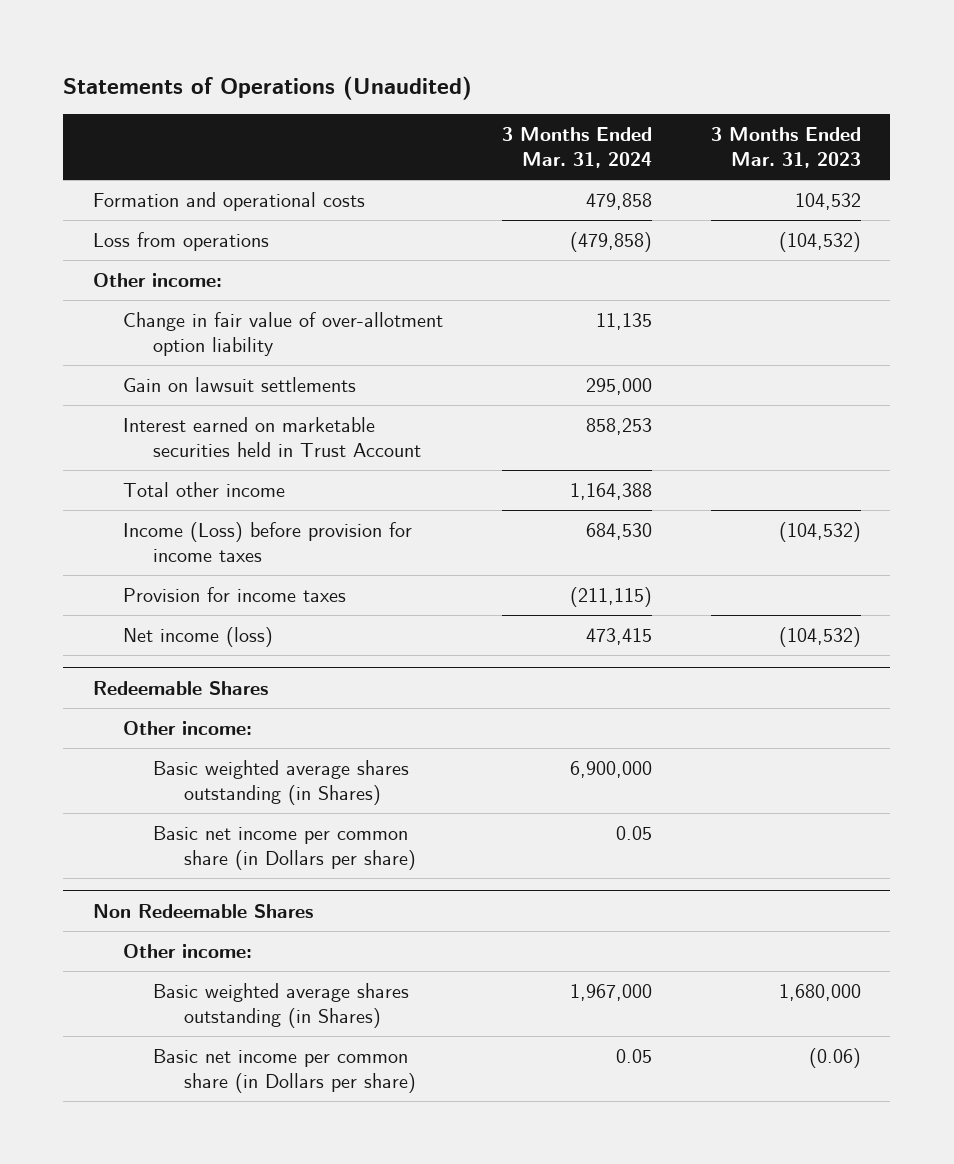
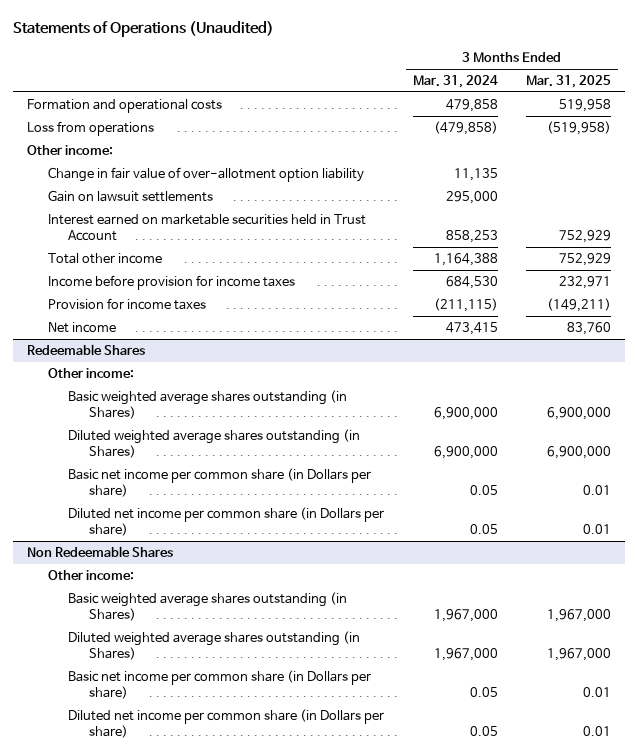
- | 3 Months Ended Mar. 31, 2024 | 3 Months Ended Mar. 31, 2023
+ | 3 Months Ended Mar. 31, 2024 | 3 Months Ended Mar. 31, 2025
- Income (Loss) before provision for income taxes | 684,530 | (104,532)
+ Income before provision for income taxes | 684,530 | 232,971
- Net income (loss) | 473,415 | (104,532)
+ Net income | 473,415 | 83,760
@ Redeemable Shares
+ Diluted weighted average shares outstanding (in Shares) | 6,900,000 | 6,900,000
+ Diluted net income per common share (in Dollars per share) | 0.05 | 0.01
@ Non Redeemable Shares
+ Diluted weighted average shares outstanding (in Shares) | 1,967,000 | 1,967,000
+ Diluted net income per common share (in Dollars per share) | 0.05 | 0.01

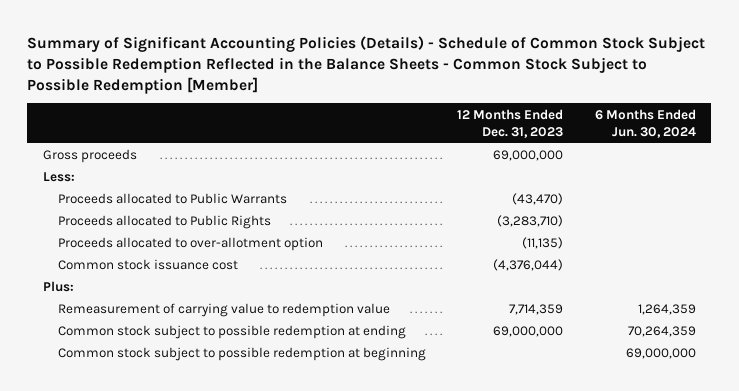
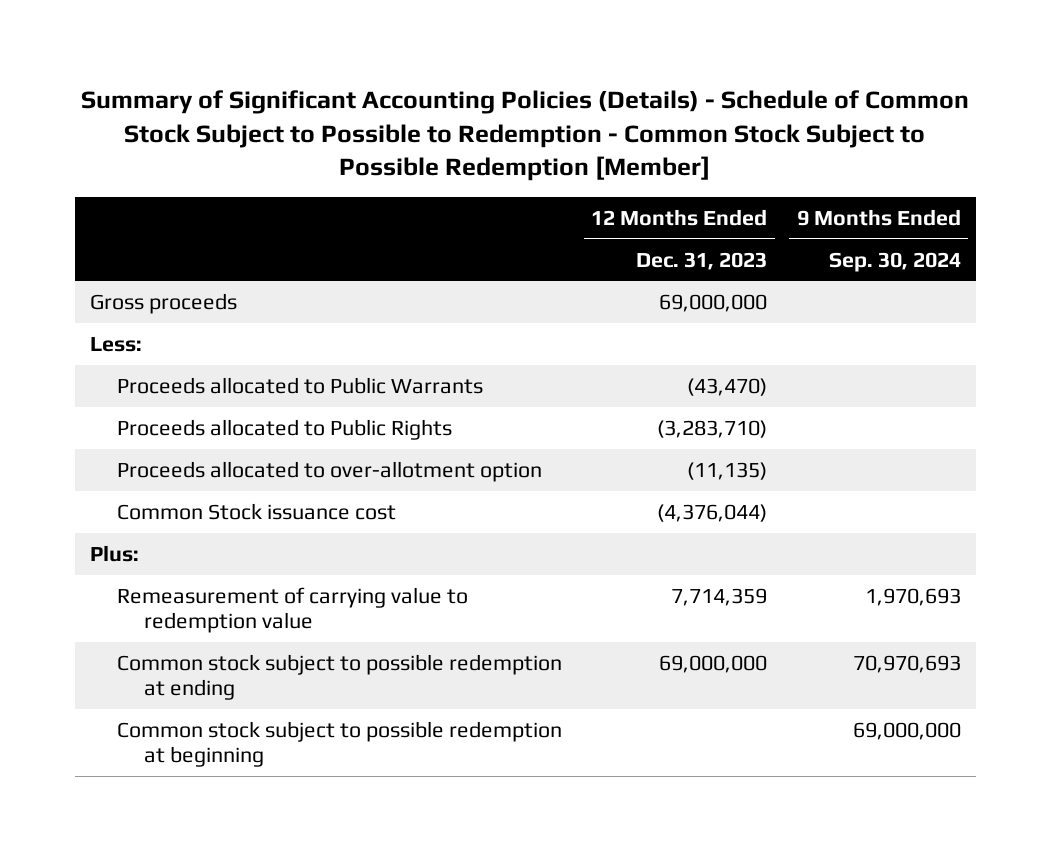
- Summary of Significant Accounting Policies (Details) - Schedule of Common Stock Subject to Possible Redemption Reflected in the Balance Sheets - Common Stock Subject to Possible Redemption [Member]
+ Summary of Significant Accounting Policies (Details) - Schedule of Common Stock Subject to Possible to Redemption - Common Stock Subject to Possible Redemption [Member]
- | 12 Months Ended Dec. 31, 2023 | 6 Months Ended Jun. 30, 2024
+ | 12 Months Ended Dec. 31, 2023 | 9 Months Ended Sep. 30, 2024
- Common stock issuance cost | (4,376,044) |
+ Common Stock issuance cost | (4,376,044) |

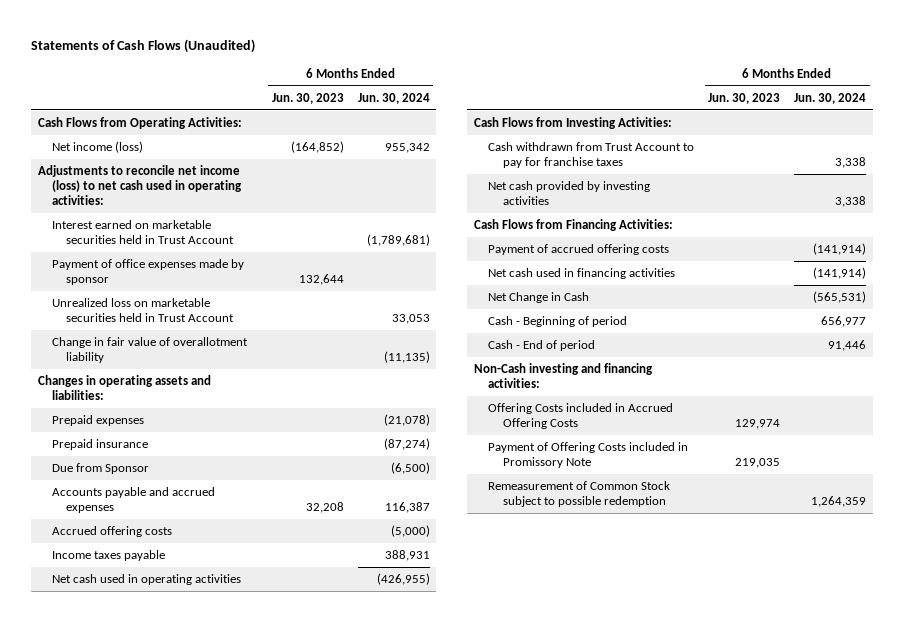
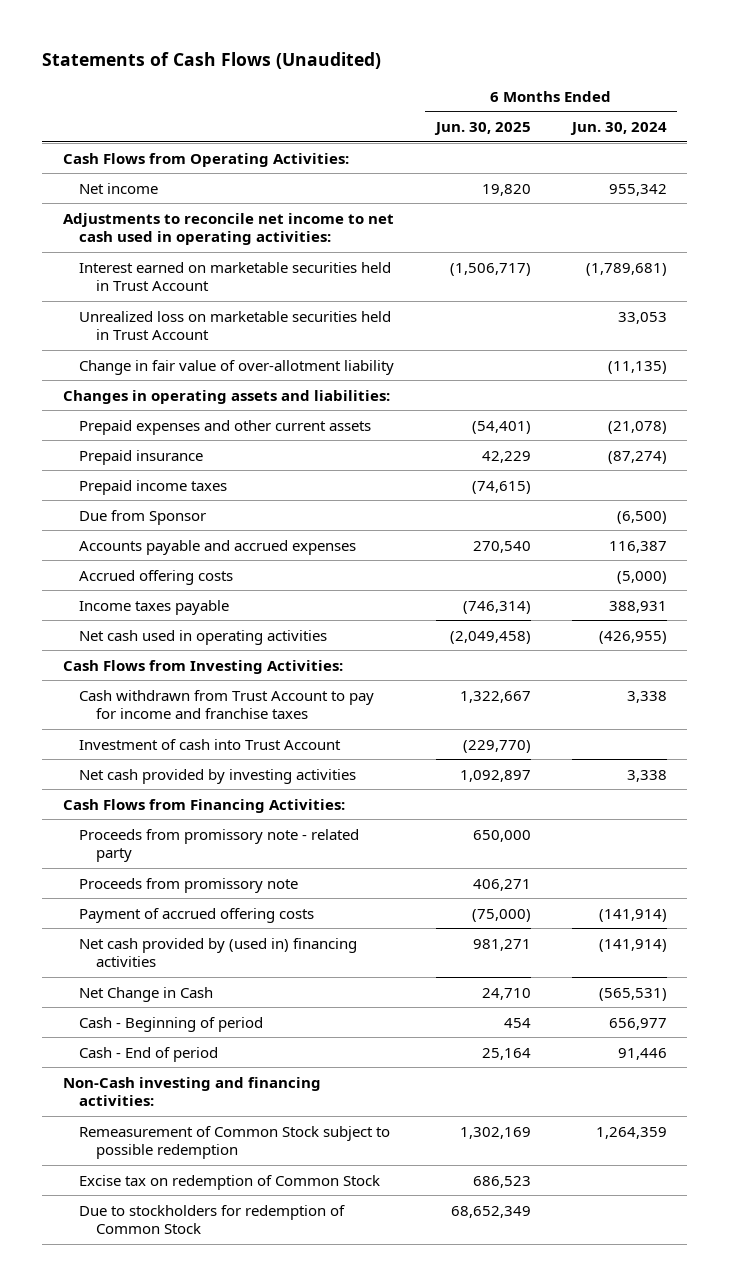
- | 6 Months Ended Jun. 30, 2023 | 6 Months Ended Jun. 30, 2024
+ | 6 Months Ended Jun. 30, 2025 | 6 Months Ended Jun. 30, 2024
- Net income (loss) | (164,852) | 955,342
- Adjustments to reconcile net income (loss) to net cash used in operating activities:
+ Net income | 19,820 | 955,342
+ Adjustments to reconcile net income to net cash used in operating activities:
- Payment of office expenses made by sponsor | 132,644 |
- Change in fair value of overallotment liability | | (11,135)
+ Change in fair value of over-allotment liability | | (11,135)
- Prepaid expenses | | (21,078)
+ Prepaid expenses and other current assets | (54,401) | (21,078)
+ Prepaid income taxes | (74,615) |
- Cash withdrawn from Trust Account to pay for franchise taxes | | 3,338
+ Cash withdrawn from Trust Account to pay for income and franchise taxes | 1,322,667 | 3,338
+ Investment of cash into Trust Account | (229,770) |
+ Proceeds from promissory note - related party | 650,000 |
+ Proceeds from promissory note | 406,271 |
- Net cash used in financing activities | | (141,914)
+ Net cash provided by (used in) financing activities | 981,271 | (141,914)
- Offering Costs included in Accrued Offering Costs | 129,974 |
- Payment of Offering Costs included in Promissory Note | 219,035 |
+ Excise tax on redemption of Common Stock | 686,523 |
+ Due to stockholders for redemption of Common Stock | 68,652,349 |

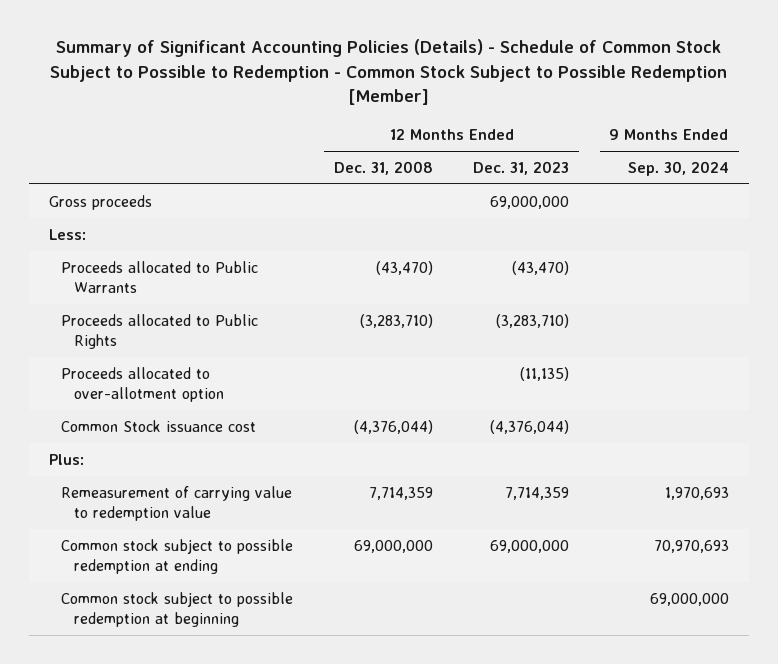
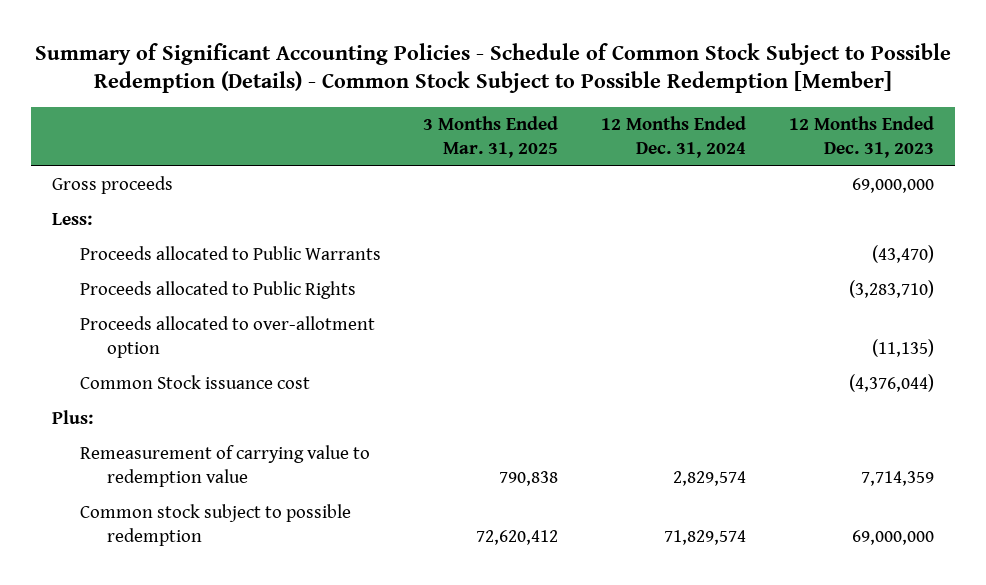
- Summary of Significant Accounting Policies (Details) - Schedule of Common Stock Subject to Possible to Redemption - Common Stock Subject to Possible Redemption [Member]
+ Summary of Significant Accounting Policies - Schedule of Common Stock Subject to Possible Redemption (Details) - Common Stock Subject to Possible Redemption [Member]
- | 12 Months Ended Dec. 31, 2008 | 12 Months Ended Dec. 31, 2023 | 9 Months Ended Sep. 30, 2024
+ | 3 Months Ended Mar. 31, 2025 | 12 Months Ended Dec. 31, 2024 | 12 Months Ended Dec. 31, 2023
- Common stock subject to possible redemption at ending | 69,000,000 | 69,000,000 | 70,970,693
- Common stock subject to possible redemption at beginning | | | 69,000,000
+ Common stock subject to possible redemption | 72,620,412 | 71,829,574 | 69,000,000

